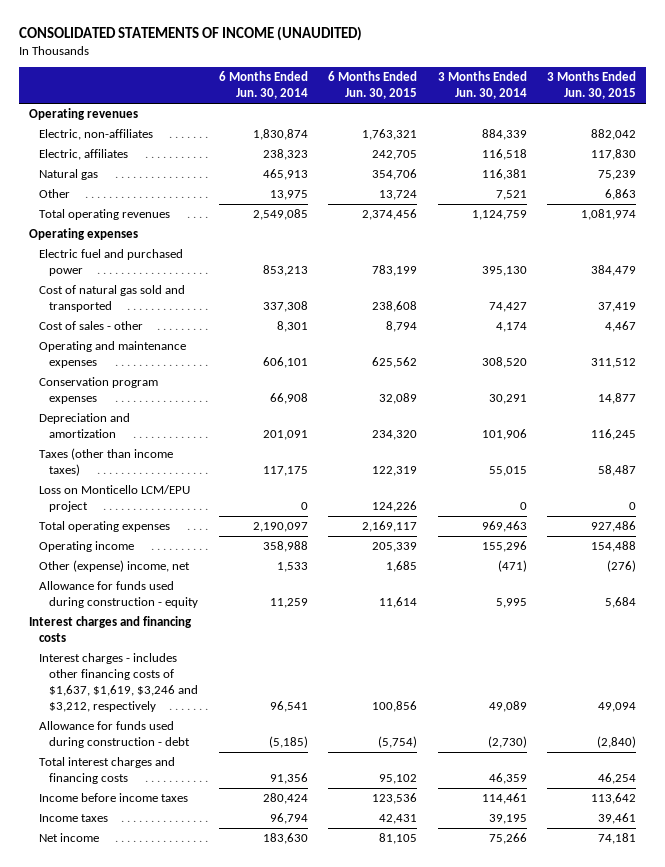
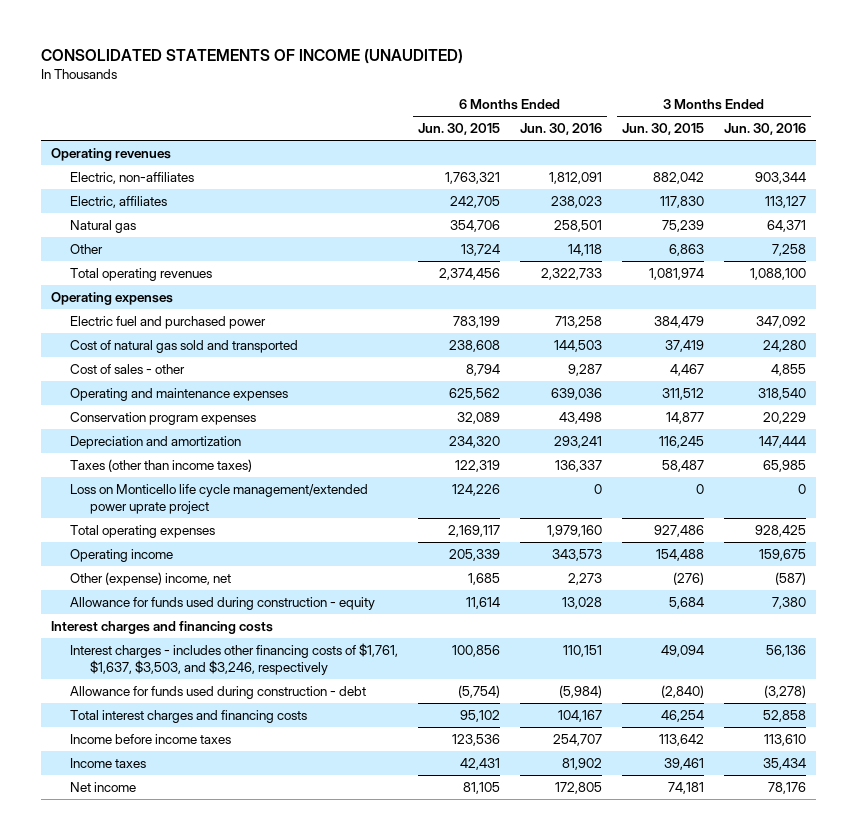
- | 6 Months Ended Jun. 30, 2014 | 6 Months Ended Jun. 30, 2015 | 3 Months Ended Jun. 30, 2014 | 3 Months Ended Jun. 30, 2015
+ | 6 Months Ended Jun. 30, 2015 | 6 Months Ended Jun. 30, 2016 | 3 Months Ended Jun. 30, 2015 | 3 Months Ended Jun. 30, 2016
- Loss on Monticello LCM/EPU project | 0 | 124,226 | 0 | 0
+ Loss on Monticello life cycle management/extended power uprate project | 124,226 | 0 | 0 | 0
- Interest charges - includes other financing costs of $1,637, $1,619, $3,246 and $3,212, respectively | 96,541 | 100,856 | 49,089 | 49,094
+ Interest charges - includes other financing costs of $1,761, $1,637, $3,503, and $3,246, respectively | 100,856 | 110,151 | 49,094 | 56,136

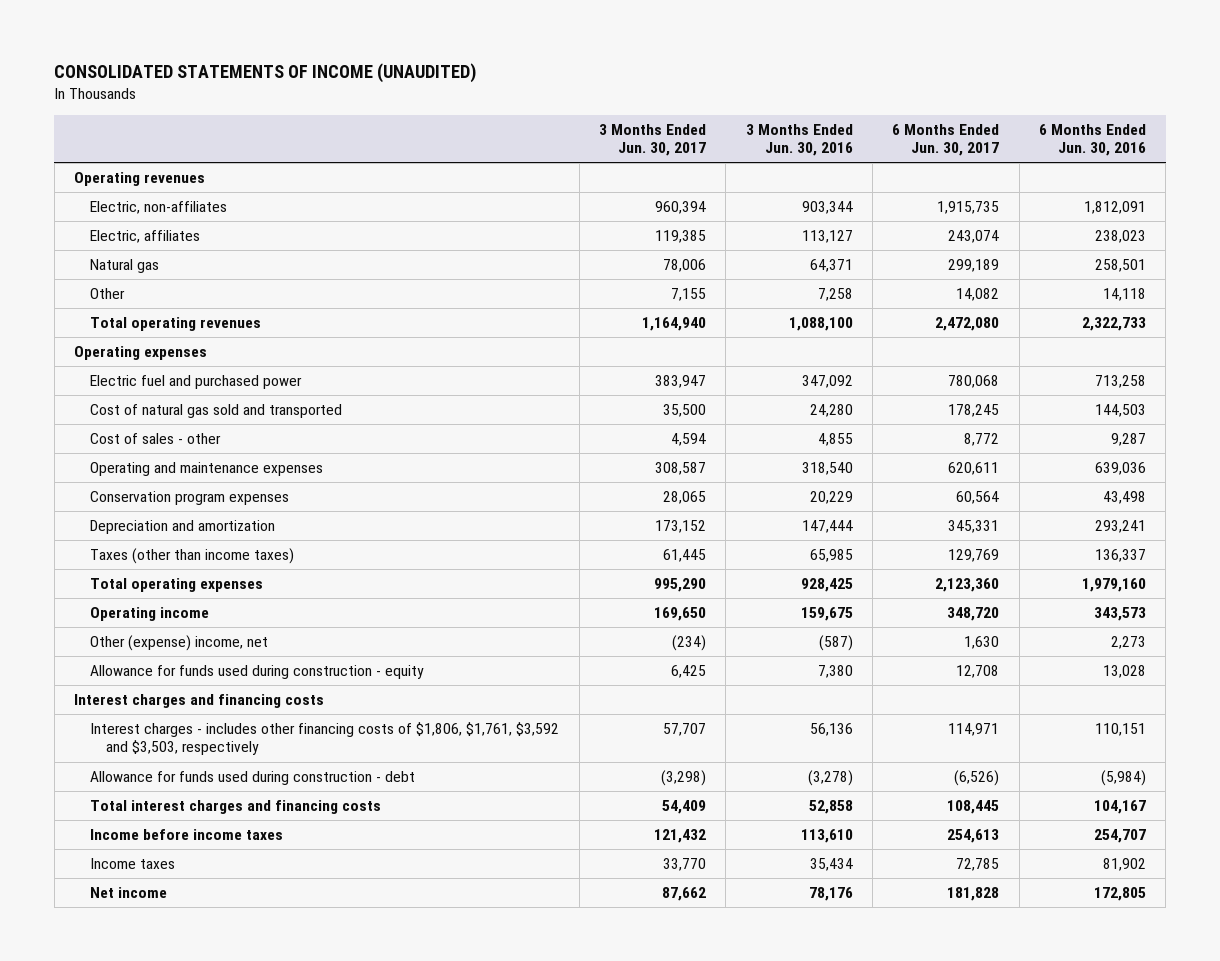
- | 6 Months Ended Jun. 30, 2015 | 6 Months Ended Jun. 30, 2016 | 3 Months Ended Jun. 30, 2015 | 3 Months Ended Jun. 30, 2016
+ | 3 Months Ended Jun. 30, 2017 | 3 Months Ended Jun. 30, 2016 | 6 Months Ended Jun. 30, 2017 | 6 Months Ended Jun. 30, 2016
- Loss on Monticello life cycle management/extended power uprate project | 124,226 | 0 | 0 | 0
- Interest charges - includes other financing costs of $1,761, $1,637, $3,503, and $3,246, respectively | 100,856 | 110,151 | 49,094 | 56,136
+ Interest charges - includes other financing costs of $1,806, $1,761, $3,592 and $3,503, respectively | 57,707 | 56,136 | 114,971 | 110,151

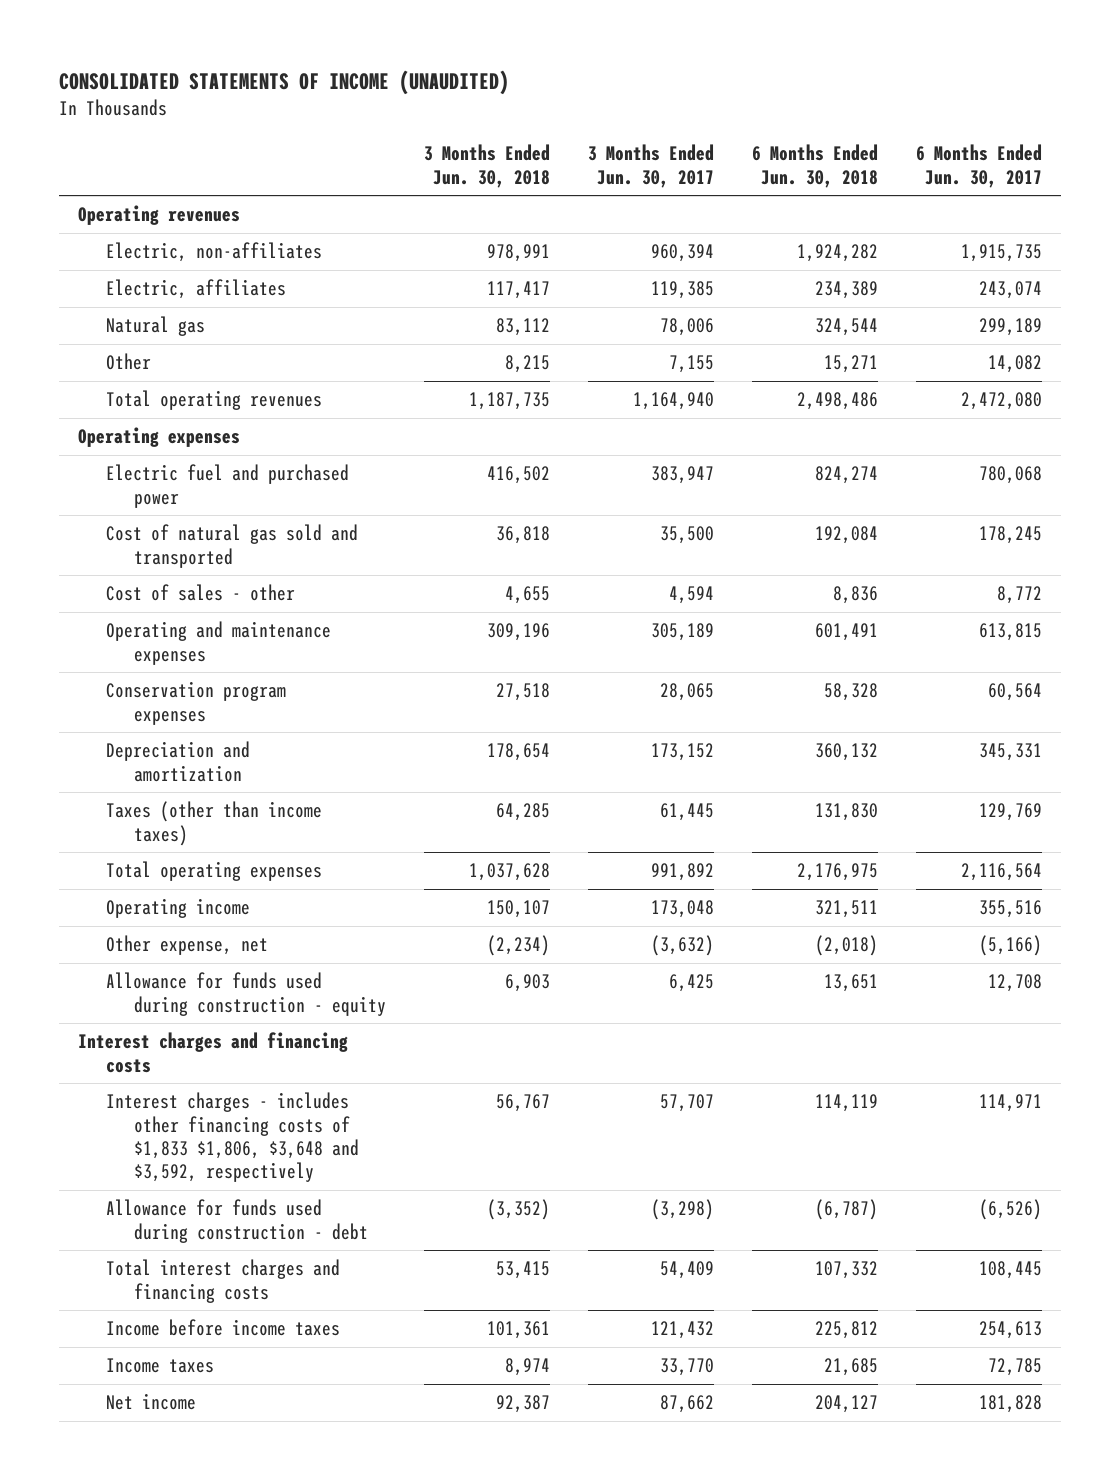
- | 3 Months Ended Jun. 30, 2017 | 3 Months Ended Jun. 30, 2016 | 6 Months Ended Jun. 30, 2017 | 6 Months Ended Jun. 30, 2016
+ | 3 Months Ended Jun. 30, 2018 | 3 Months Ended Jun. 30, 2017 | 6 Months Ended Jun. 30, 2018 | 6 Months Ended Jun. 30, 2017
- Operating and maintenance expenses | 308,587 | 318,540 | 620,611 | 639,036
+ Operating and maintenance expenses | 309,196 | 305,189 | 601,491 | 613,815
- Total operating expenses | 995,290 | 928,425 | 2,123,360 | 1,979,160
- Operating income | 169,650 | 159,675 | 348,720 | 343,573
- Other (expense) income, net | (234) | (587) | 1,630 | 2,273
+ Total operating expenses | 1,037,628 | 991,892 | 2,176,975 | 2,116,564
+ Operating income | 150,107 | 173,048 | 321,511 | 355,516
+ Other expense, net | (2,234) | (3,632) | (2,018) | (5,166)
- Interest charges - includes other financing costs of $1,806, $1,761, $3,592 and $3,503, respectively | 57,707 | 56,136 | 114,971 | 110,151
+ Interest charges - includes other financing costs of $1,833 $1,806, $3,648 and $3,592, respectively | 56,767 | 57,707 | 114,119 | 114,971

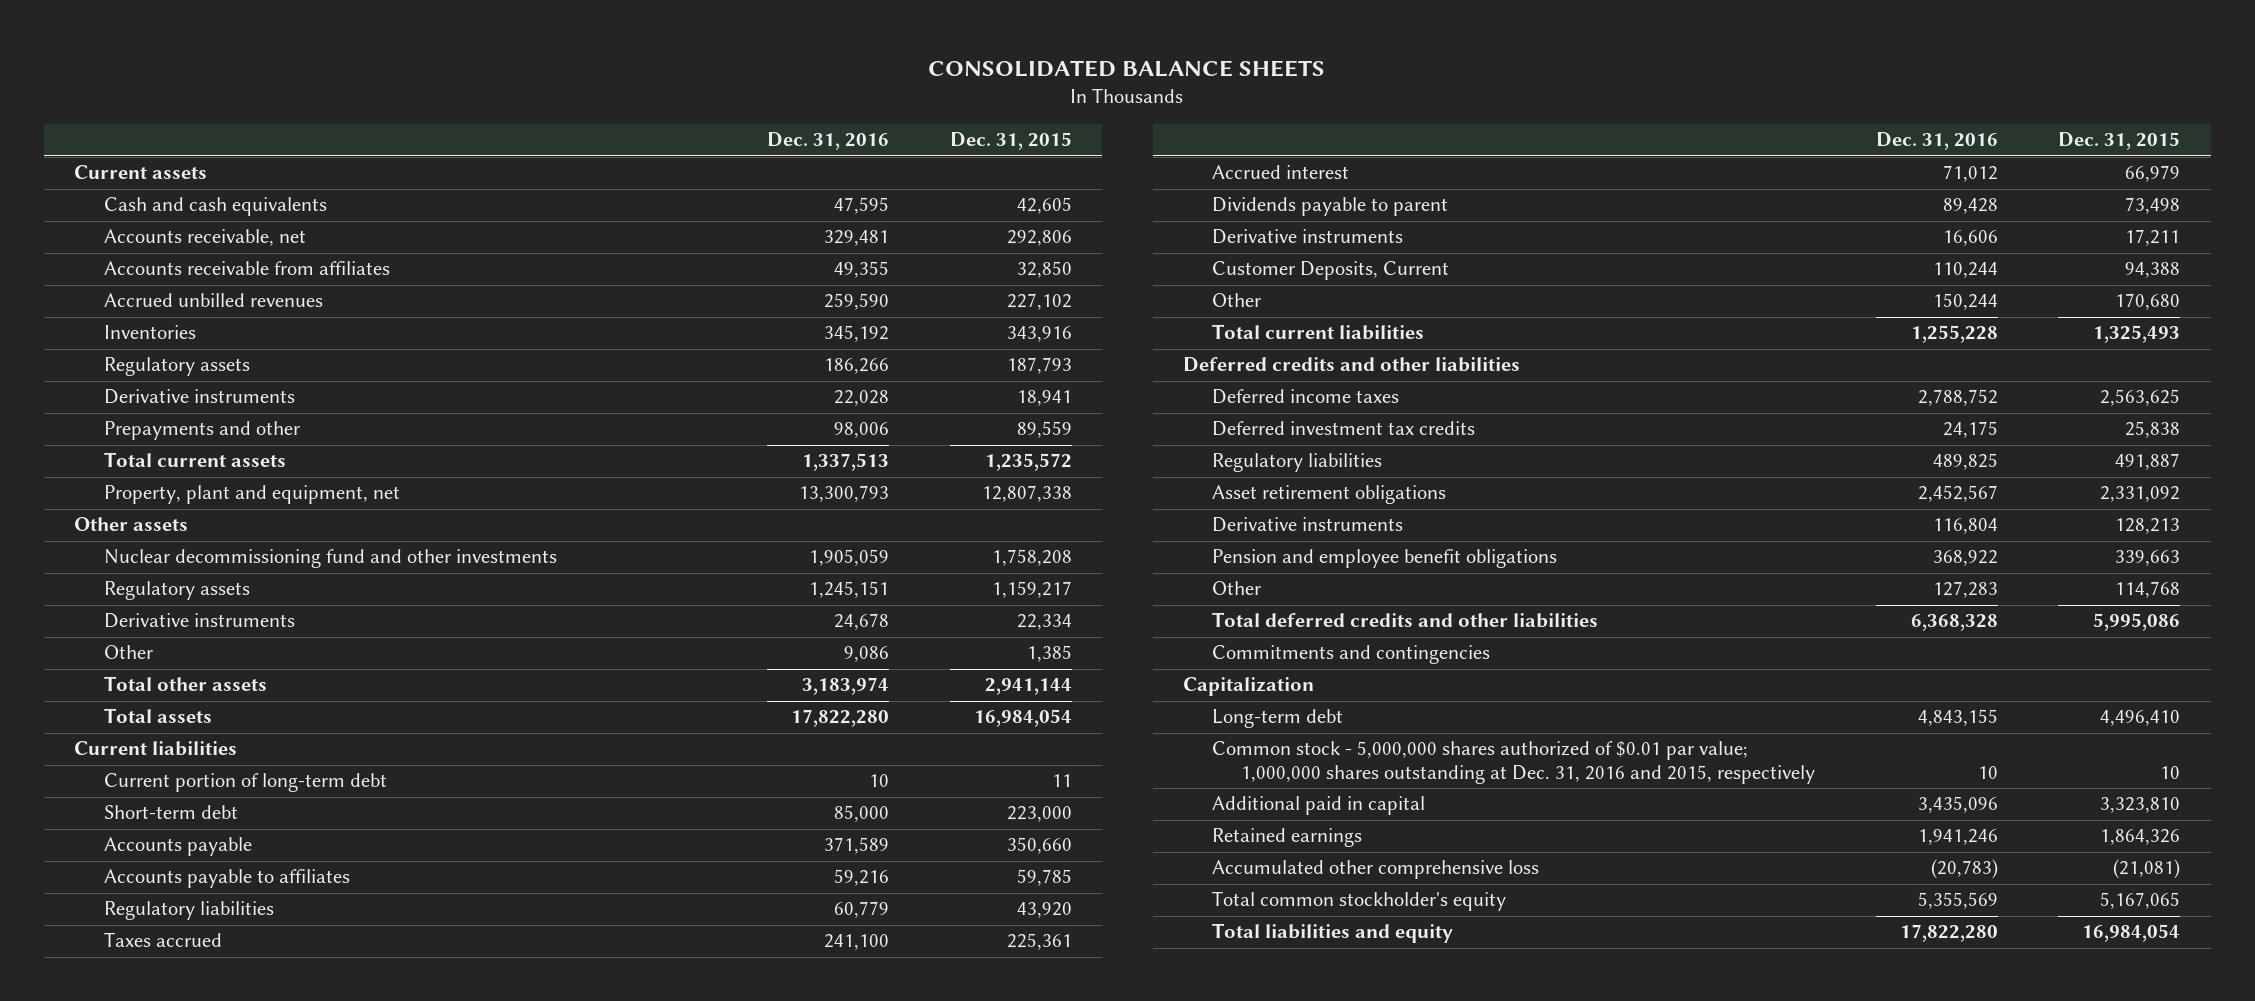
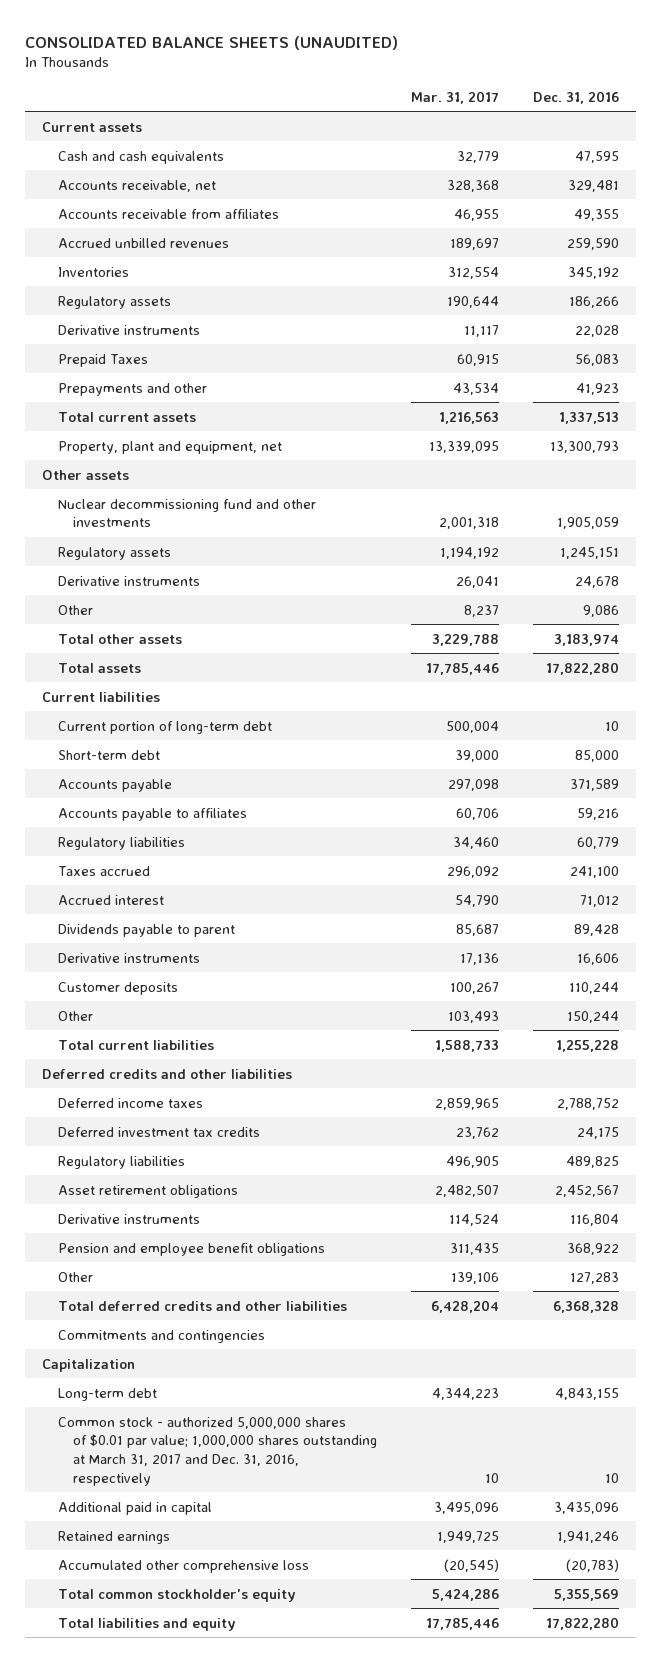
- CONSOLIDATED BALANCE SHEETS
+ CONSOLIDATED BALANCE SHEETS (UNAUDITED)
- | Dec. 31, 2016 | Dec. 31, 2015
+ | Mar. 31, 2017 | Dec. 31, 2016
- Prepayments and other | 98,006 | 89,559
+ Prepaid Taxes | 60,915 | 56,083
+ Prepayments and other | 43,534 | 41,923
- Customer Deposits, Current | 110,244 | 94,388
+ Customer deposits | 100,267 | 110,244
- Common stock - 5,000,000 shares authorized of $0.01 par value; 1,000,000 shares outstanding at Dec. 31, 2016 and 2015, respectively | 10 | 10
+ Common stock - authorized 5,000,000 shares of $0.01 par value; 1,000,000 shares outstanding at March 31, 2017 and Dec. 31, 2016, respectively | 10 | 10

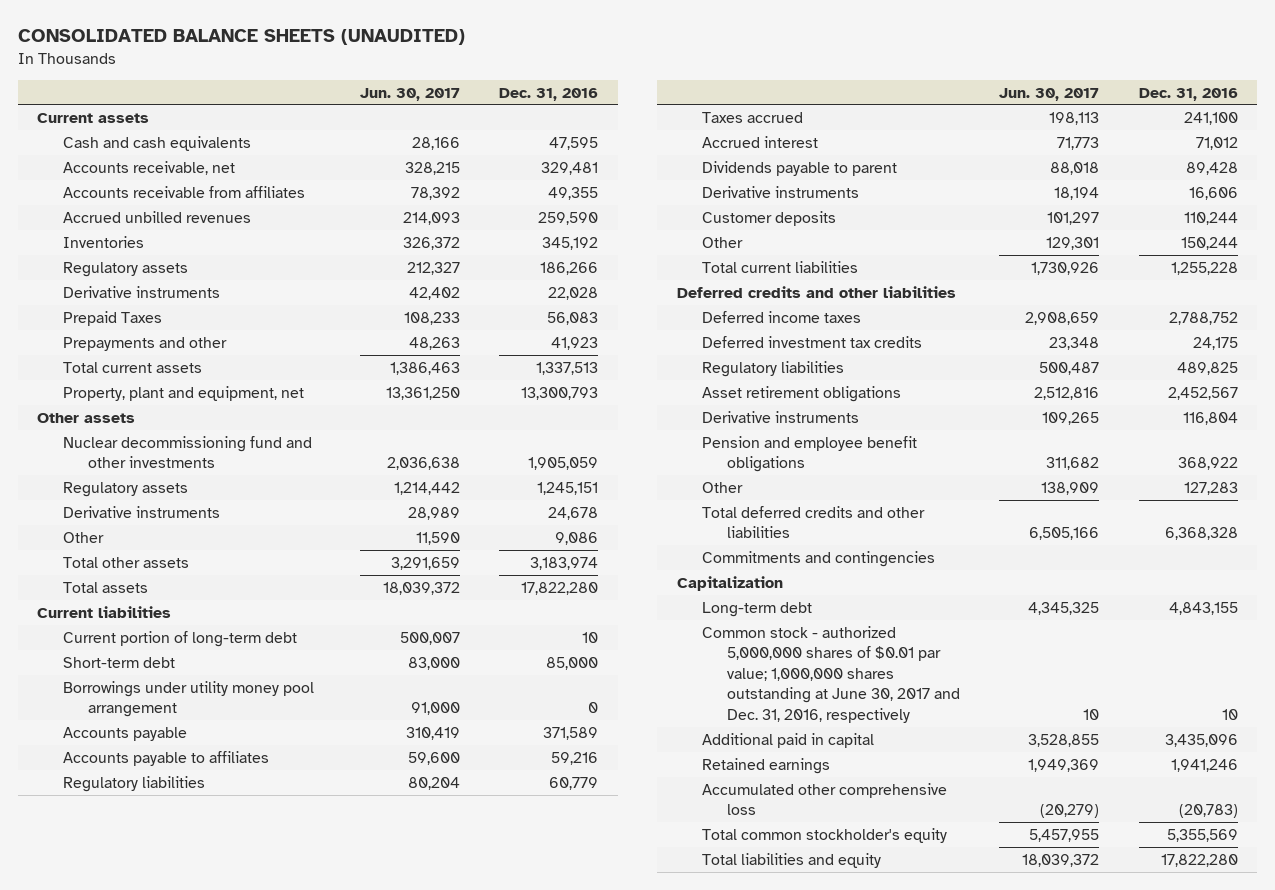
- | Mar. 31, 2017 | Dec. 31, 2016
+ | Jun. 30, 2017 | Dec. 31, 2016
+ Borrowings under utility money pool arrangement | 91,000 | 0
- Common stock - authorized 5,000,000 shares of $0.01 par value; 1,000,000 shares outstanding at March 31, 2017 and Dec. 31, 2016, respectively | 10 | 10
+ Common stock - authorized 5,000,000 shares of $0.01 par value; 1,000,000 shares outstanding at June 30, 2017 and Dec. 31, 2016, respectively | 10 | 10

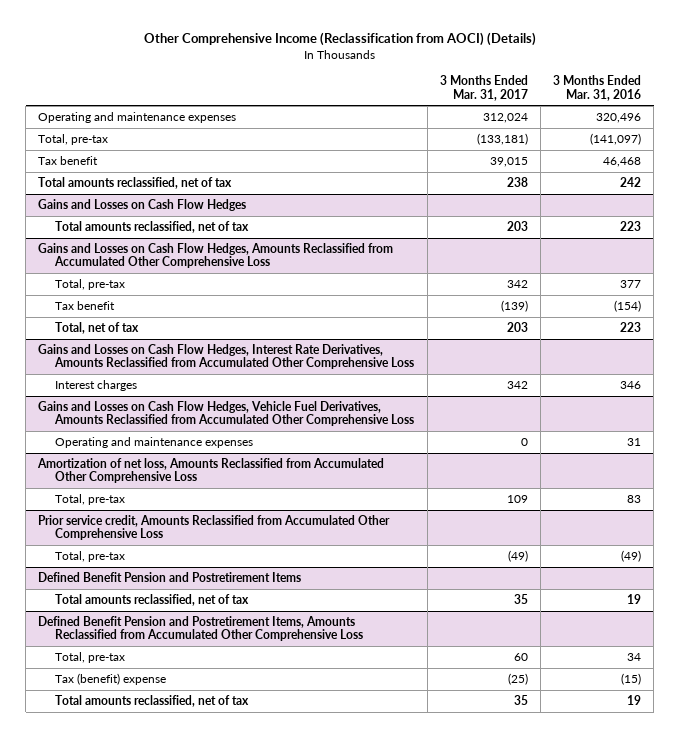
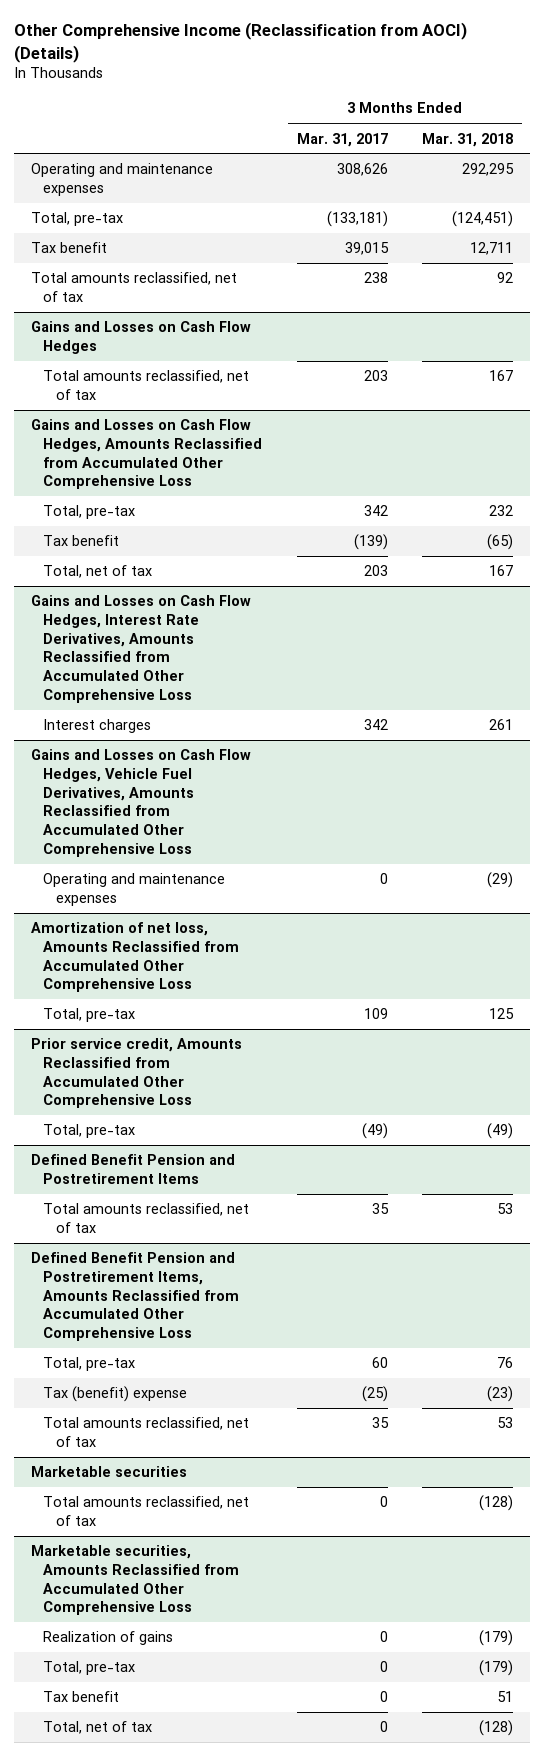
- | 3 Months Ended Mar. 31, 2017 | 3 Months Ended Mar. 31, 2016
+ | 3 Months Ended Mar. 31, 2017 | 3 Months Ended Mar. 31, 2018
- Operating and maintenance expenses | 312,024 | 320,496
+ Operating and maintenance expenses | 308,626 | 292,295
+ Marketable securities
+ Total amounts reclassified, net of tax | 0 | (128)
+ Marketable securities, Amounts Reclassified from Accumulated Other Comprehensive Loss
+ Realization of gains | 0 | (179)
+ Total, pre-tax | 0 | (179)
+ Tax benefit | 0 | 51
+ Total, net of tax | 0 | (128)

